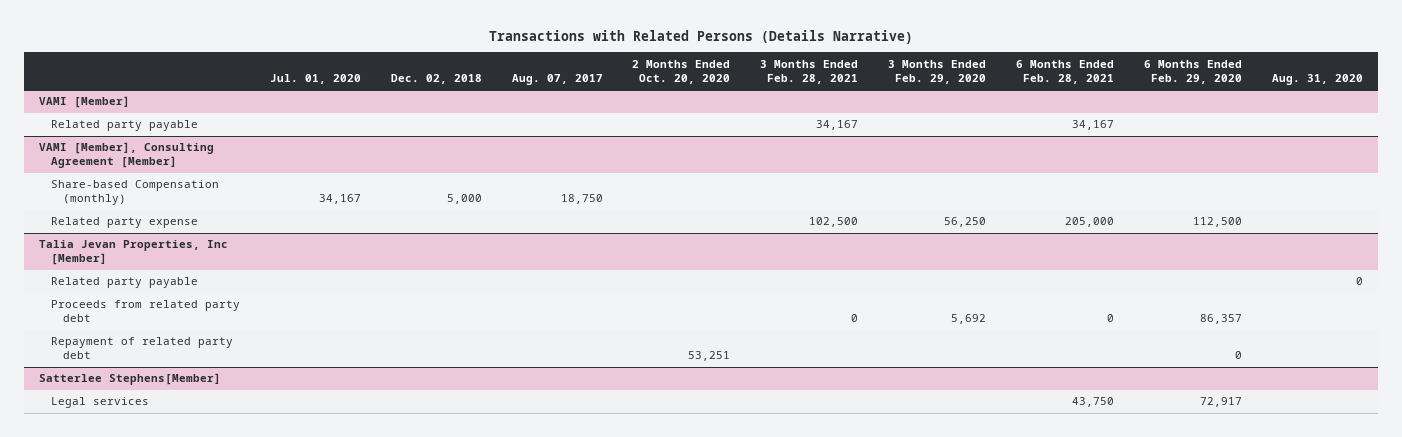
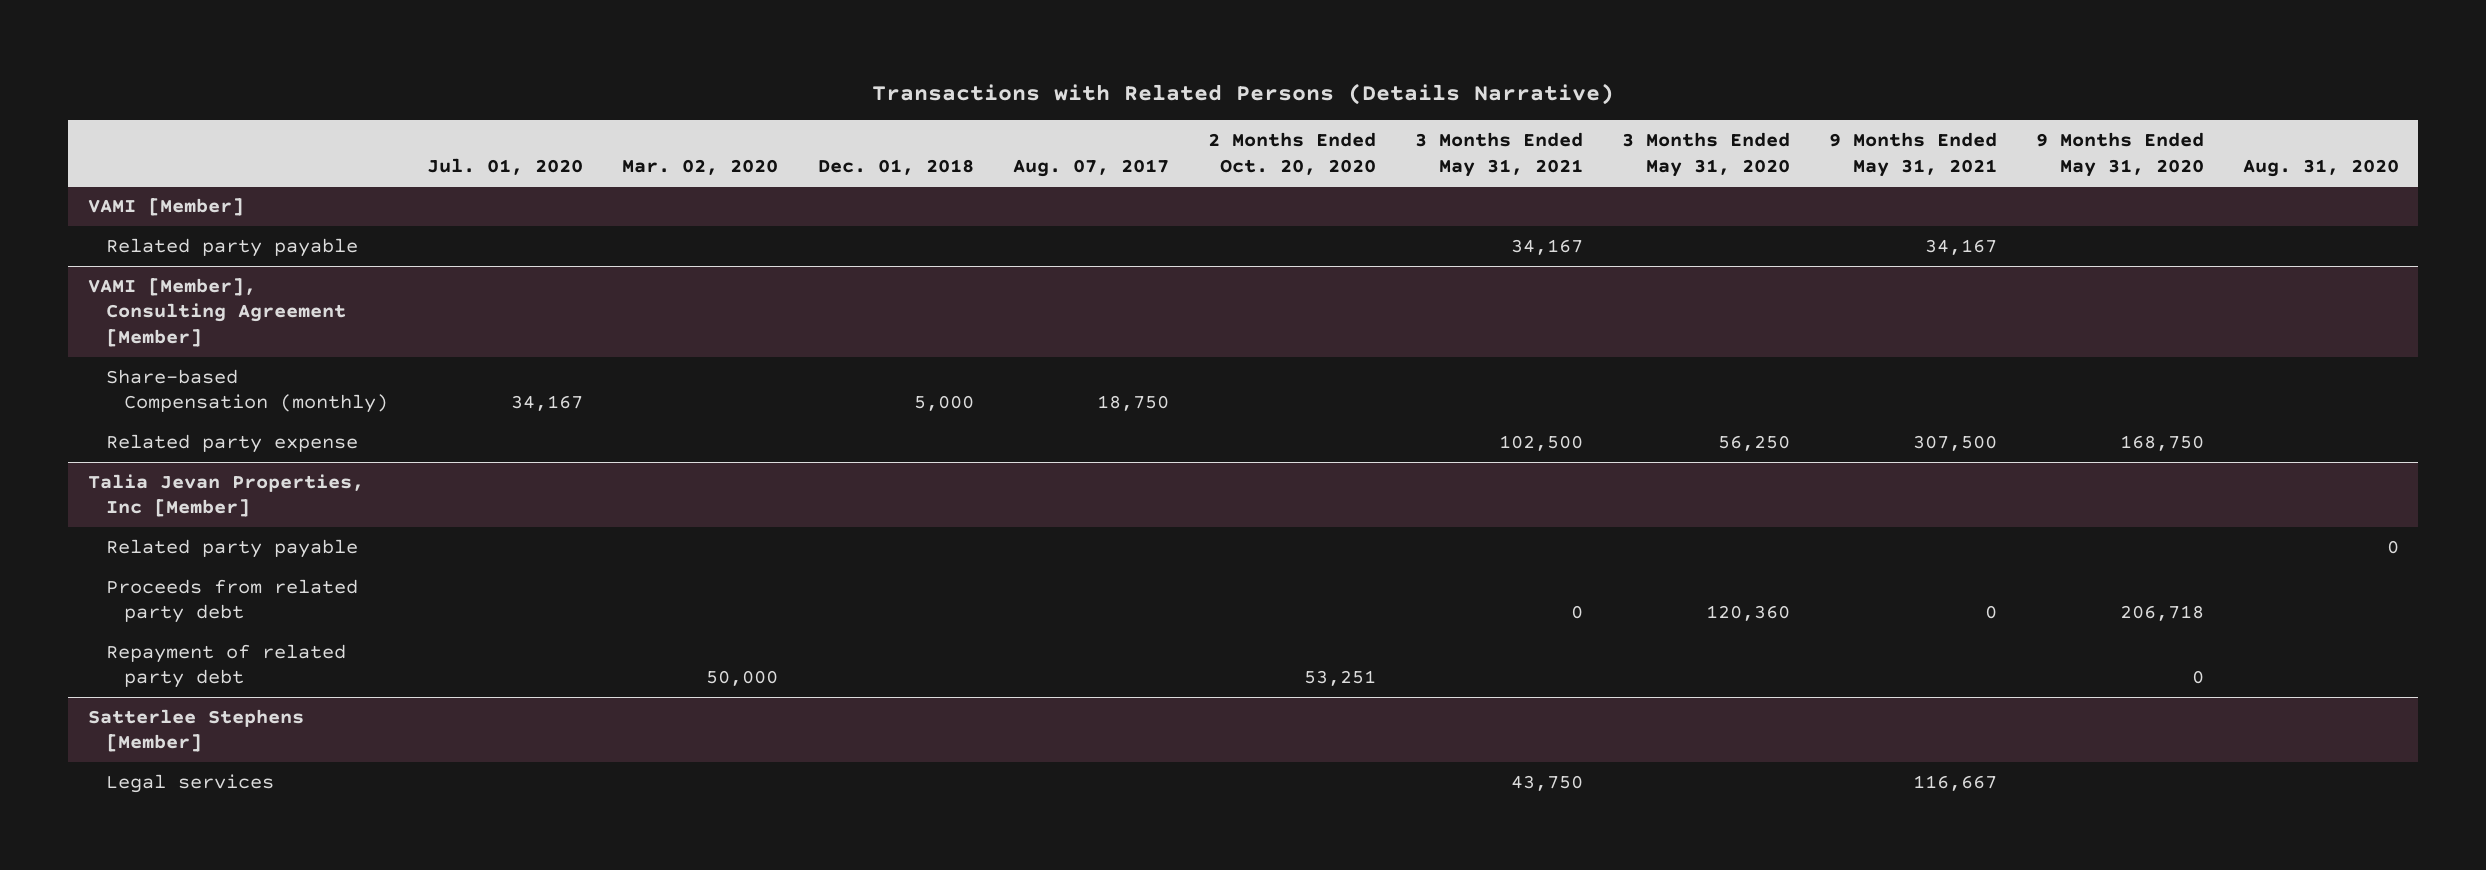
- | Jul. 01, 2020 | Dec. 02, 2018 | Aug. 07, 2017 | 2 Months Ended Oct. 20, 2020 | 3 Months Ended Feb. 28, 2021 | 3 Months Ended Feb. 29, 2020 | 6 Months Ended Feb. 28, 2021 | 6 Months Ended Feb. 29, 2020 | Aug. 31, 2020
+ | Jul. 01, 2020 | Mar. 02, 2020 | Dec. 01, 2018 | Aug. 07, 2017 | 2 Months Ended Oct. 20, 2020 | 3 Months Ended May 31, 2021 | 3 Months Ended May 31, 2020 | 9 Months Ended May 31, 2021 | 9 Months Ended May 31, 2020 | Aug. 31, 2020
- Satterlee Stephens[Member]
+ Satterlee Stephens [Member]

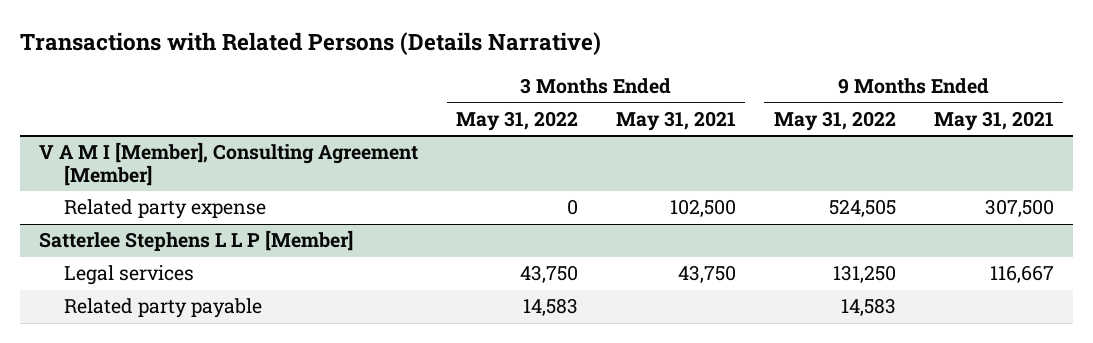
- | Jul. 01, 2020 | Mar. 02, 2020 | Dec. 01, 2018 | Aug. 07, 2017 | 2 Months Ended Oct. 20, 2020 | 3 Months Ended May 31, 2021 | 3 Months Ended May 31, 2020 | 9 Months Ended May 31, 2021 | 9 Months Ended May 31, 2020 | Aug. 31, 2020
+ | 3 Months Ended May 31, 2022 | 3 Months Ended May 31, 2021 | 9 Months Ended May 31, 2022 | 9 Months Ended May 31, 2021
- VAMI [Member]
- Related party payable | | | | | | 34,167 | | 34,167 | |
- VAMI [Member], Consulting Agreement [Member]
- Share-based Compensation (monthly) | 34,167 | | 5,000 | 18,750 | | | | | |
+ V A M I [Member], Consulting Agreement [Member]
- Talia Jevan Properties, Inc [Member]
- Related party payable | | | | | | | | | | 0
- Proceeds from related party debt | | | | | | 0 | 120,360 | 0 | 206,718 |
- Repayment of related party debt | | 50,000 | | | 53,251 | | | | 0 |
- Satterlee Stephens [Member]
+ Satterlee Stephens L L P [Member]
+ Related party payable | 14,583 | | 14,583 |

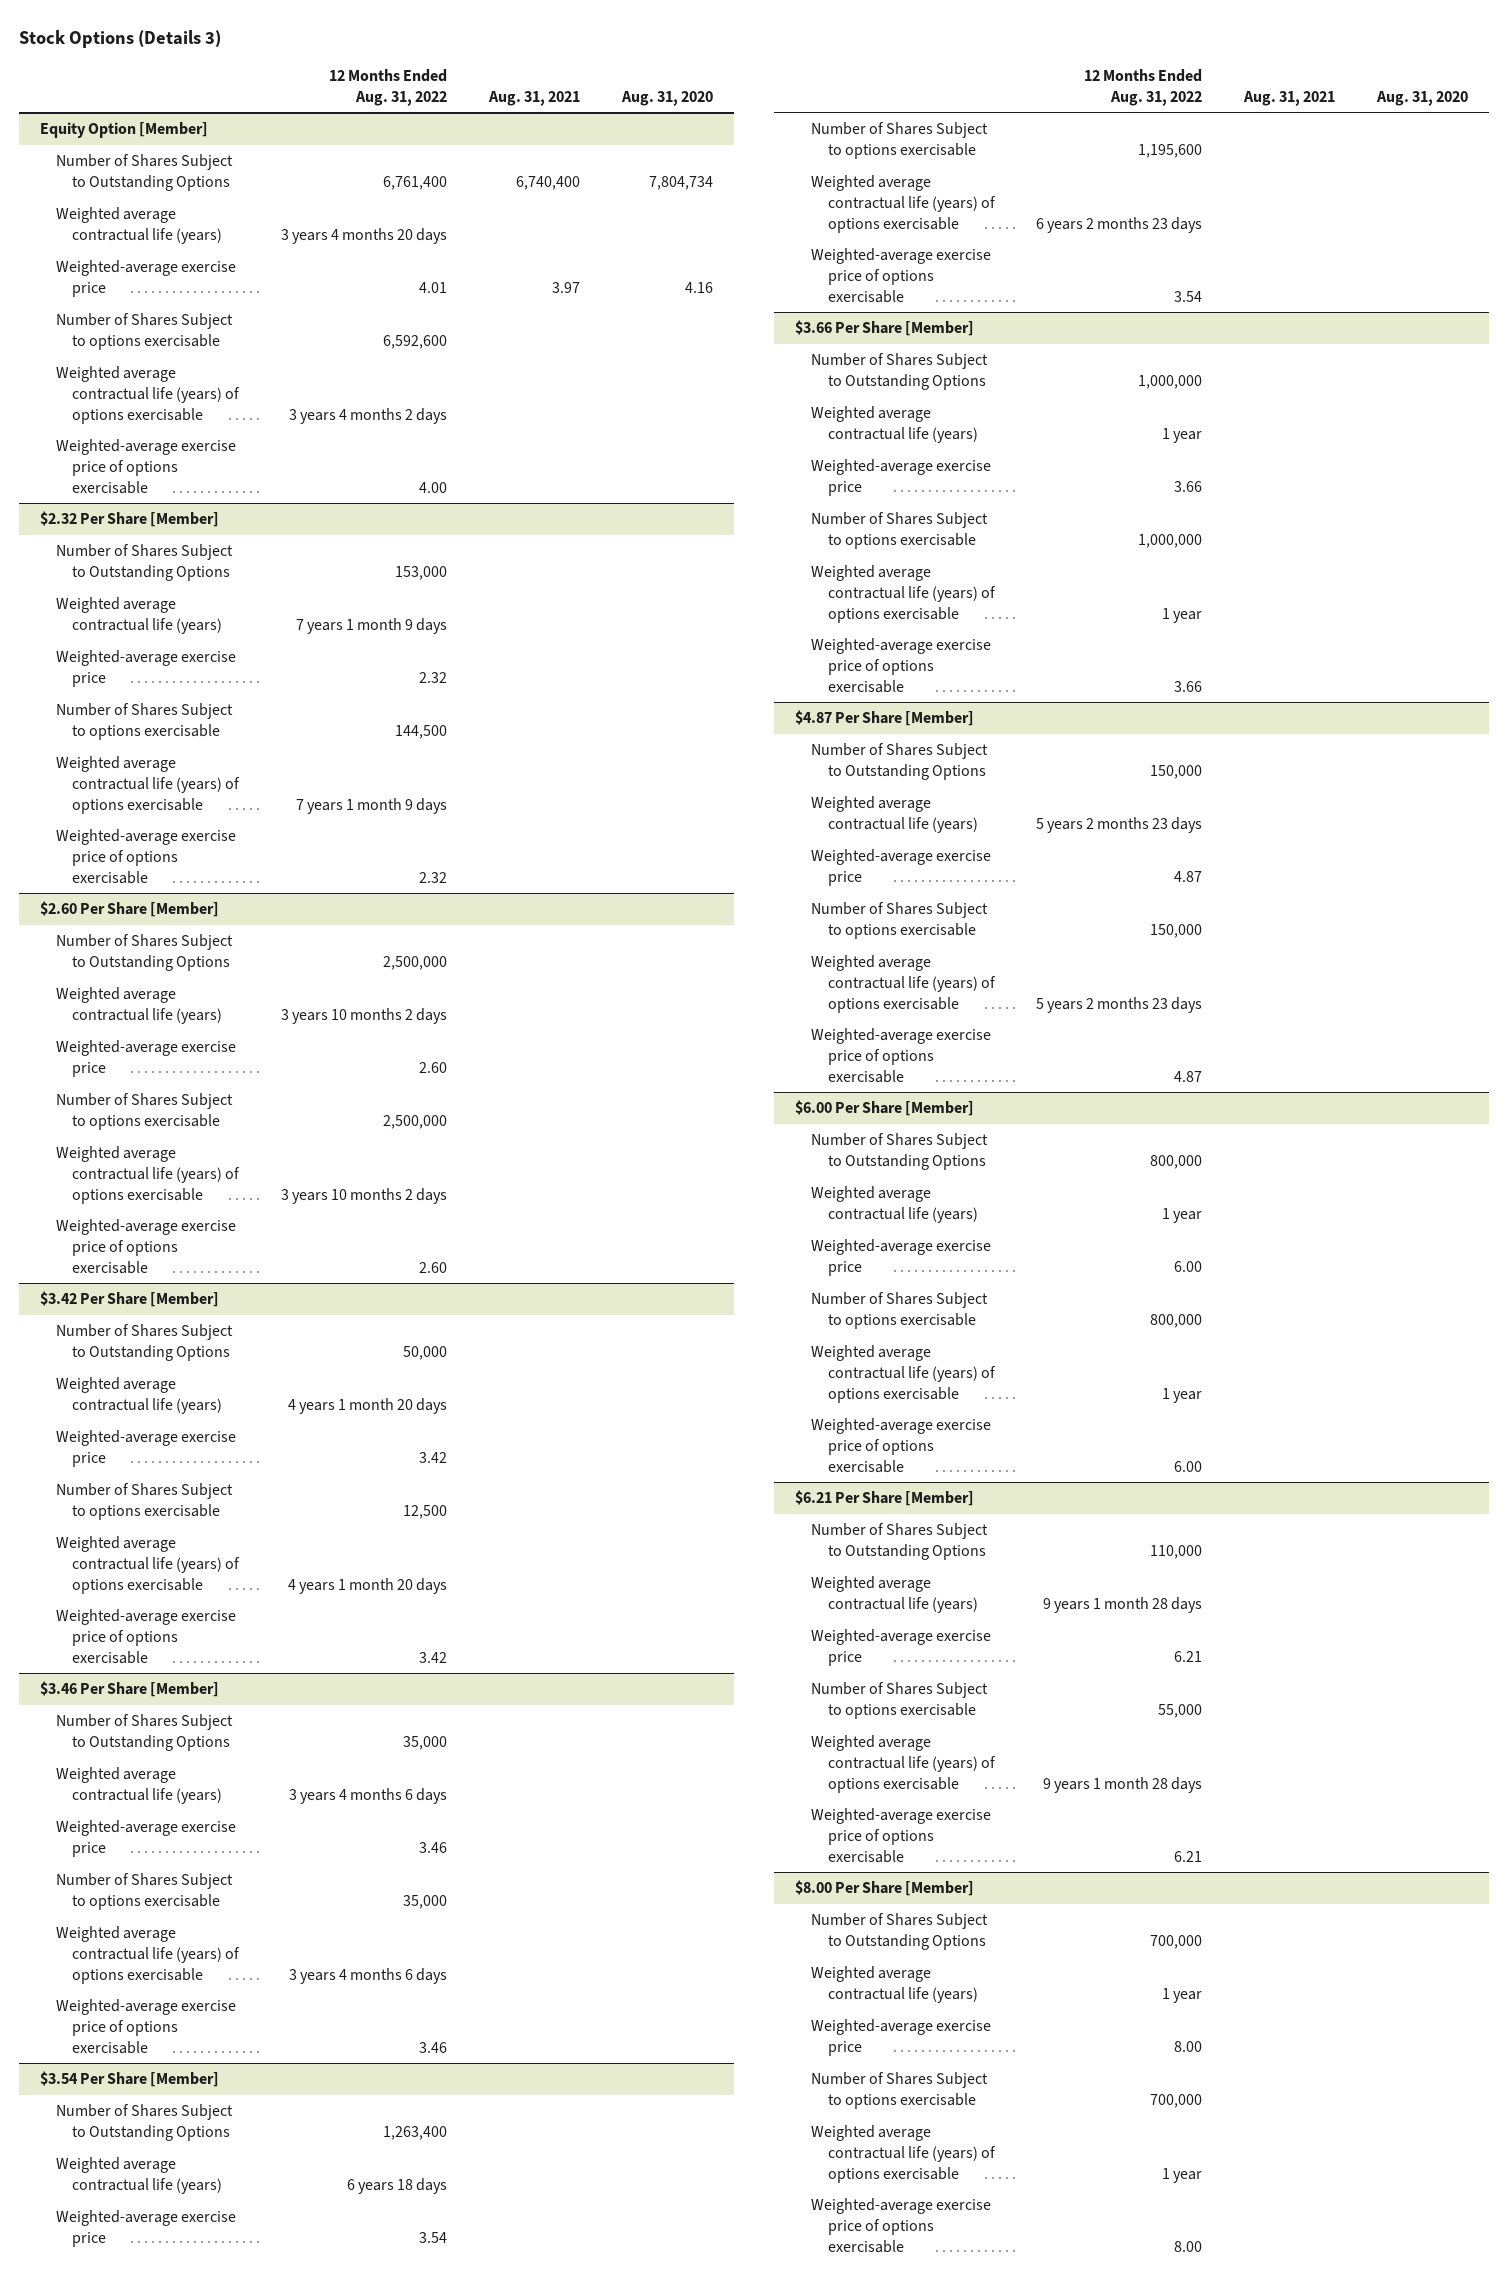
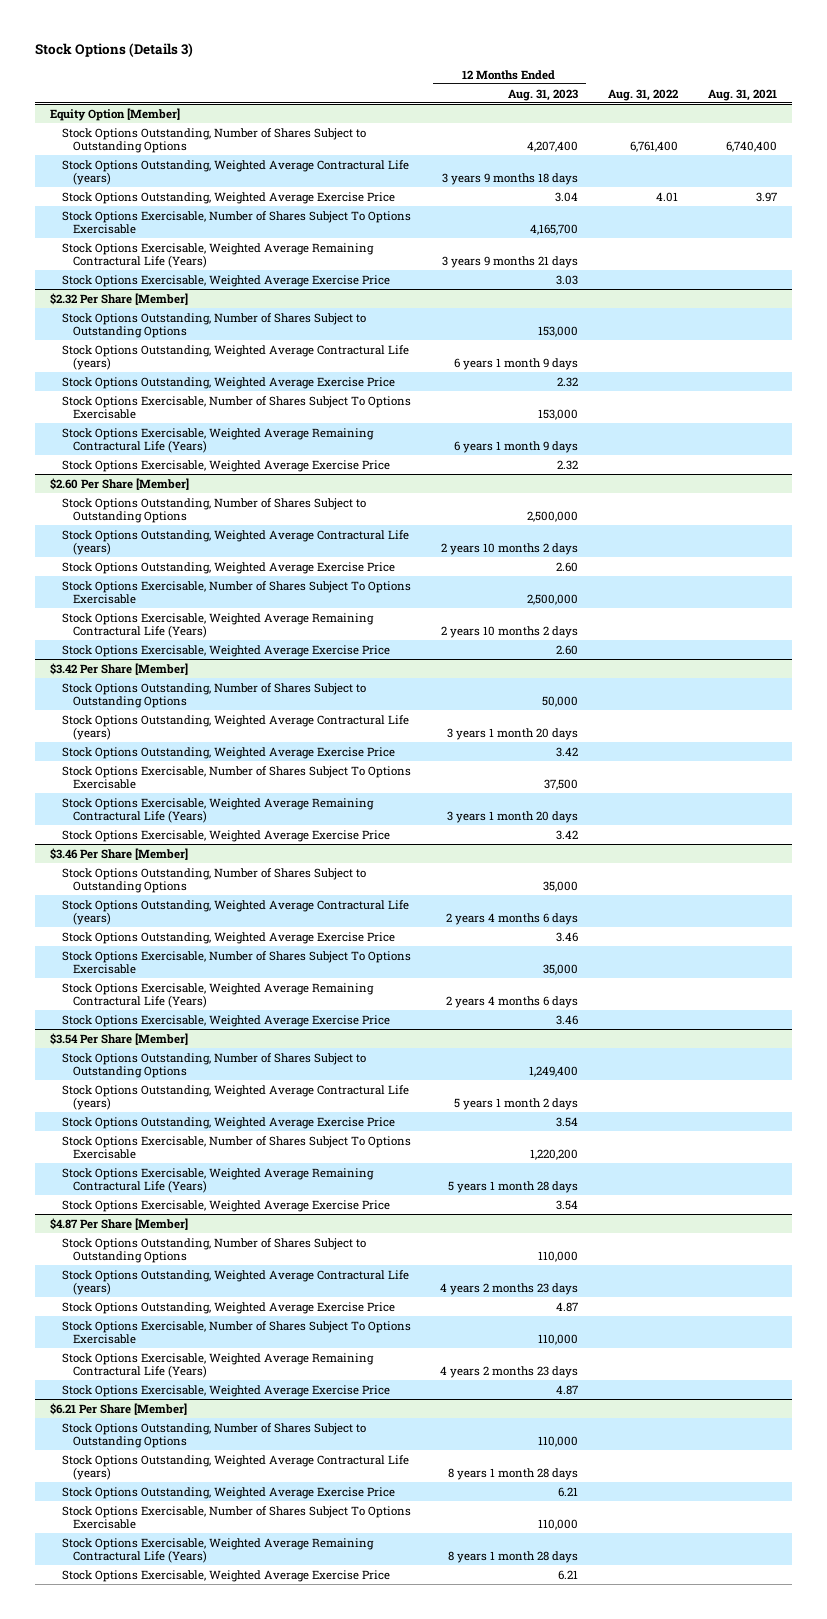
- | 12 Months Ended Aug. 31, 2022 | Aug. 31, 2021 | Aug. 31, 2020
+ | 12 Months Ended Aug. 31, 2023 | Aug. 31, 2022 | Aug. 31, 2021
@ Equity Option [Member]
- Number of Shares Subject to Outstanding Options | 6,761,400 | 6,740,400 | 7,804,734
- Weighted average contractual life (years) | 3 years 4 months 20 days | |
- Weighted-average exercise price | 4.01 | 3.97 | 4.16
- Number of Shares Subject to options exercisable | 6,592,600 | |
- Weighted average contractual life (years) of options exercisable | 3 years 4 months 2 days | |
- Weighted-average exercise price of options exercisable | 4.00 | |
+ Stock Options Outstanding, Number of Shares Subject to Outstanding Options | 4,207,400 | 6,761,400 | 6,740,400
+ Stock Options Outstanding, Weighted Average Contractural Life (years) | 3 years 9 months 18 days | |
+ Stock Options Outstanding, Weighted Average Exercise Price | 3.04 | 4.01 | 3.97
+ Stock Options Exercisable, Number of Shares Subject To Options Exercisable | 4,165,700 | |
+ Stock Options Exercisable, Weighted Average Remaining Contractural Life (Years) | 3 years 9 months 21 days | |
+ Stock Options Exercisable, Weighted Average Exercise Price | 3.03 | |
@ $2.32 Per Share [Member]
- Number of Shares Subject to Outstanding Options | 153,000 | |
- Weighted average contractual life (years) | 7 years 1 month 9 days | |
- Weighted-average exercise price | 2.32 | |
- Number of Shares Subject to options exercisable | 144,500 | |
- Weighted average contractual life (years) of options exercisable | 7 years 1 month 9 days | |
- Weighted-average exercise price of options exercisable | 2.32 | |
+ Stock Options Outstanding, Number of Shares Subject to Outstanding Options | 153,000 | |
+ Stock Options Outstanding, Weighted Average Contractural Life (years) | 6 years 1 month 9 days | |
+ Stock Options Outstanding, Weighted Average Exercise Price | 2.32 | |
+ Stock Options Exercisable, Number of Shares Subject To Options Exercisable | 153,000 | |
+ Stock Options Exercisable, Weighted Average Remaining Contractural Life (Years) | 6 years 1 month 9 days | |
+ Stock Options Exercisable, Weighted Average Exercise Price | 2.32 | |
@ $2.60 Per Share [Member]
- Number of Shares Subject to Outstanding Options | 2,500,000 | |
- Weighted average contractual life (years) | 3 years 10 months 2 days | |
- Weighted-average exercise price | 2.60 | |
- Number of Shares Subject to options exercisable | 2,500,000 | |
- Weighted average contractual life (years) of options exercisable | 3 years 10 months 2 days | |
- Weighted-average exercise price of options exercisable | 2.60 | |
+ Stock Options Outstanding, Number of Shares Subject to Outstanding Options | 2,500,000 | |
+ Stock Options Outstanding, Weighted Average Contractural Life (years) | 2 years 10 months 2 days | |
+ Stock Options Outstanding, Weighted Average Exercise Price | 2.60 | |
+ Stock Options Exercisable, Number of Shares Subject To Options Exercisable | 2,500,000 | |
+ Stock Options Exercisable, Weighted Average Remaining Contractural Life (Years) | 2 years 10 months 2 days | |
+ Stock Options Exercisable, Weighted Average Exercise Price | 2.60 | |
@ $3.42 Per Share [Member]
- Number of Shares Subject to Outstanding Options | 50,000 | |
- Weighted average contractual life (years) | 4 years 1 month 20 days | |
- Weighted-average exercise price | 3.42 | |
- Number of Shares Subject to options exercisable | 12,500 | |
- Weighted average contractual life (years) of options exercisable | 4 years 1 month 20 days | |
- Weighted-average exercise price of options exercisable | 3.42 | |
+ Stock Options Outstanding, Number of Shares Subject to Outstanding Options | 50,000 | |
+ Stock Options Outstanding, Weighted Average Contractural Life (years) | 3 years 1 month 20 days | |
+ Stock Options Outstanding, Weighted Average Exercise Price | 3.42 | |
+ Stock Options Exercisable, Number of Shares Subject To Options Exercisable | 37,500 | |
+ Stock Options Exercisable, Weighted Average Remaining Contractural Life (Years) | 3 years 1 month 20 days | |
+ Stock Options Exercisable, Weighted Average Exercise Price | 3.42 | |
@ $3.46 Per Share [Member]
- Number of Shares Subject to Outstanding Options | 35,000 | |
- Weighted average contractual life (years) | 3 years 4 months 6 days | |
- Weighted-average exercise price | 3.46 | |
- Number of Shares Subject to options exercisable | 35,000 | |
- Weighted average contractual life (years) of options exercisable | 3 years 4 months 6 days | |
- Weighted-average exercise price of options exercisable | 3.46 | |
+ Stock Options Outstanding, Number of Shares Subject to Outstanding Options | 35,000 | |
+ Stock Options Outstanding, Weighted Average Contractural Life (years) | 2 years 4 months 6 days | |
+ Stock Options Outstanding, Weighted Average Exercise Price | 3.46 | |
+ Stock Options Exercisable, Number of Shares Subject To Options Exercisable | 35,000 | |
+ Stock Options Exercisable, Weighted Average Remaining Contractural Life (Years) | 2 years 4 months 6 days | |
+ Stock Options Exercisable, Weighted Average Exercise Price | 3.46 | |
@ $3.54 Per Share [Member]
- Number of Shares Subject to Outstanding Options | 1,263,400 | |
- Weighted average contractual life (years) | 6 years 18 days | |
- Weighted-average exercise price | 3.54 | |
- Number of Shares Subject to options exercisable | 1,195,600 | |
- Weighted average contractual life (years) of options exercisable | 6 years 2 months 23 days | |
- Weighted-average exercise price of options exercisable | 3.54 | |
- $3.66 Per Share [Member]
- Number of Shares Subject to Outstanding Options | 1,000,000 | |
- Weighted average contractual life (years) | 1 year | |
- Weighted-average exercise price | 3.66 | |
- Number of Shares Subject to options exercisable | 1,000,000 | |
- Weighted average contractual life (years) of options exercisable | 1 year | |
- Weighted-average exercise price of options exercisable | 3.66 | |
@ $3.54 Per Share [Member]
+ Stock Options Outstanding, Number of Shares Subject to Outstanding Options | 1,249,400 | |
+ Stock Options Outstanding, Weighted Average Contractural Life (years) | 5 years 1 month 2 days | |
+ Stock Options Outstanding, Weighted Average Exercise Price | 3.54 | |
+ Stock Options Exercisable, Number of Shares Subject To Options Exercisable | 1,220,200 | |
+ Stock Options Exercisable, Weighted Average Remaining Contractural Life (Years) | 5 years 1 month 28 days | |
+ Stock Options Exercisable, Weighted Average Exercise Price | 3.54 | |
@ $4.87 Per Share [Member]
- Number of Shares Subject to Outstanding Options | 150,000 | |
- Weighted average contractual life (years) | 5 years 2 months 23 days | |
- Weighted-average exercise price | 4.87 | |
- Number of Shares Subject to options exercisable | 150,000 | |
- Weighted average contractual life (years) of options exercisable | 5 years 2 months 23 days | |
- Weighted-average exercise price of options exercisable | 4.87 | |
- $6.00 Per Share [Member]
- Number of Shares Subject to Outstanding Options | 800,000 | |
- Weighted average contractual life (years) | 1 year | |
- Weighted-average exercise price | 6.00 | |
- Number of Shares Subject to options exercisable | 800,000 | |
- Weighted average contractual life (years) of options exercisable | 1 year | |
- Weighted-average exercise price of options exercisable | 6.00 | |
@ $4.87 Per Share [Member]
+ Stock Options Outstanding, Number of Shares Subject to Outstanding Options | 110,000 | |
+ Stock Options Outstanding, Weighted Average Contractural Life (years) | 4 years 2 months 23 days | |
+ Stock Options Outstanding, Weighted Average Exercise Price | 4.87 | |
+ Stock Options Exercisable, Number of Shares Subject To Options Exercisable | 110,000 | |
+ Stock Options Exercisable, Weighted Average Remaining Contractural Life (Years) | 4 years 2 months 23 days | |
+ Stock Options Exercisable, Weighted Average Exercise Price | 4.87 | |
@ $6.21 Per Share [Member]
- Number of Shares Subject to Outstanding Options | 110,000 | |
- Weighted average contractual life (years) | 9 years 1 month 28 days | |
- Weighted-average exercise price | 6.21 | |
- Number of Shares Subject to options exercisable | 55,000 | |
- Weighted average contractual life (years) of options exercisable | 9 years 1 month 28 days | |
- Weighted-average exercise price of options exercisable | 6.21 | |
- $8.00 Per Share [Member]
- Number of Shares Subject to Outstanding Options | 700,000 | |
- Weighted average contractual life (years) | 1 year | |
- Weighted-average exercise price | 8.00 | |
- Number of Shares Subject to options exercisable | 700,000 | |
- Weighted average contractual life (years) of options exercisable | 1 year | |
- Weighted-average exercise price of options exercisable | 8.00 | |
@ $6.21 Per Share [Member]
+ Stock Options Outstanding, Number of Shares Subject to Outstanding Options | 110,000 | |
+ Stock Options Outstanding, Weighted Average Contractural Life (years) | 8 years 1 month 28 days | |
+ Stock Options Outstanding, Weighted Average Exercise Price | 6.21 | |
+ Stock Options Exercisable, Number of Shares Subject To Options Exercisable | 110,000 | |
+ Stock Options Exercisable, Weighted Average Remaining Contractural Life (Years) | 8 years 1 month 28 days | |
+ Stock Options Exercisable, Weighted Average Exercise Price | 6.21 | |

